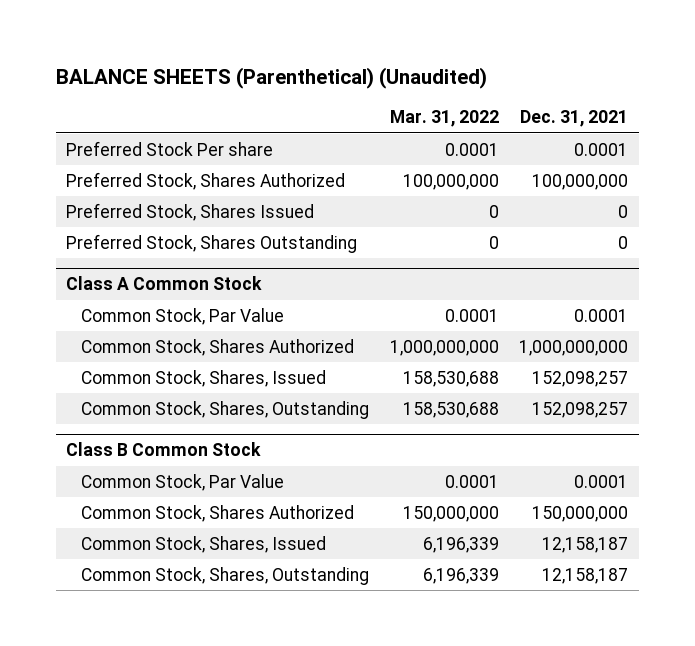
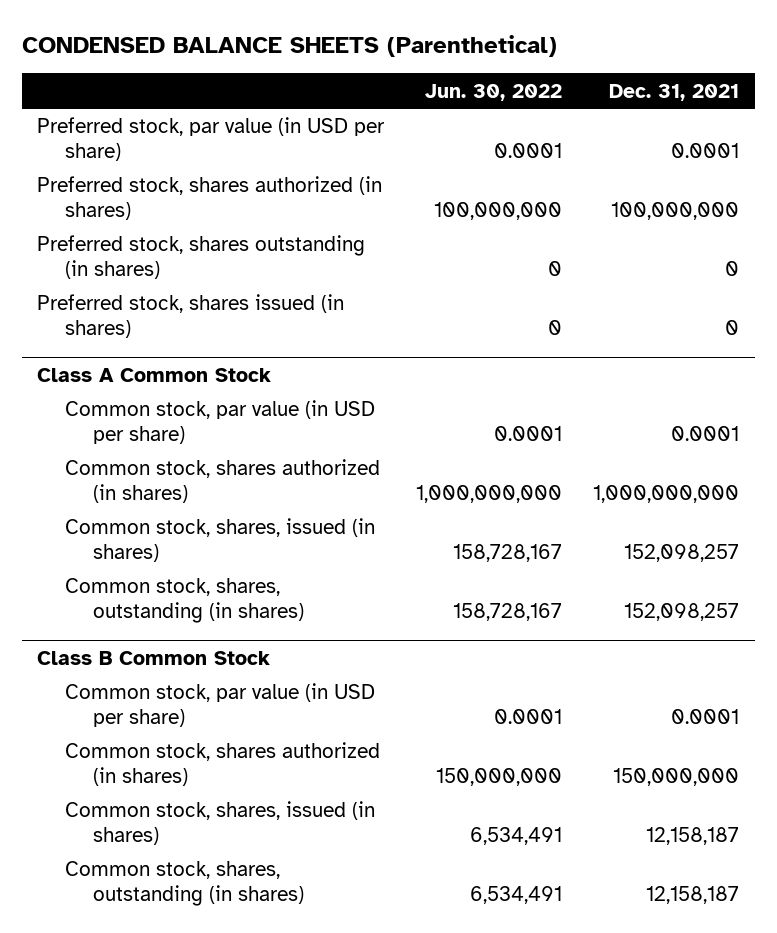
- BALANCE SHEETS (Parenthetical) (Unaudited)
+ CONDENSED BALANCE SHEETS (Parenthetical)
- | Mar. 31, 2022 | Dec. 31, 2021
+ | Jun. 30, 2022 | Dec. 31, 2021
- Preferred Stock Per share | 0.0001 | 0.0001
- Preferred Stock, Shares Authorized | 100,000,000 | 100,000,000
- Preferred Stock, Shares Issued | 0 | 0
- Preferred Stock, Shares Outstanding | 0 | 0
+ Preferred stock, par value (in USD per share) | 0.0001 | 0.0001
+ Preferred stock, shares authorized (in shares) | 100,000,000 | 100,000,000
+ Preferred stock, shares outstanding (in shares) | 0 | 0
+ Preferred stock, shares issued (in shares) | 0 | 0
@ Class A Common Stock
- Common Stock, Par Value | 0.0001 | 0.0001
- Common Stock, Shares Authorized | 1,000,000,000 | 1,000,000,000
- Common Stock, Shares, Issued | 158,530,688 | 152,098,257
- Common Stock, Shares, Outstanding | 158,530,688 | 152,098,257
+ Common stock, par value (in USD per share) | 0.0001 | 0.0001
+ Common stock, shares authorized (in shares) | 1,000,000,000 | 1,000,000,000
+ Common stock, shares, issued (in shares) | 158,728,167 | 152,098,257
+ Common stock, shares, outstanding (in shares) | 158,728,167 | 152,098,257
@ Class B Common Stock
- Common Stock, Par Value | 0.0001 | 0.0001
- Common Stock, Shares Authorized | 150,000,000 | 150,000,000
- Common Stock, Shares, Issued | 6,196,339 | 12,158,187
- Common Stock, Shares, Outstanding | 6,196,339 | 12,158,187
+ Common stock, par value (in USD per share) | 0.0001 | 0.0001
+ Common stock, shares authorized (in shares) | 150,000,000 | 150,000,000
+ Common stock, shares, issued (in shares) | 6,534,491 | 12,158,187
+ Common stock, shares, outstanding (in shares) | 6,534,491 | 12,158,187

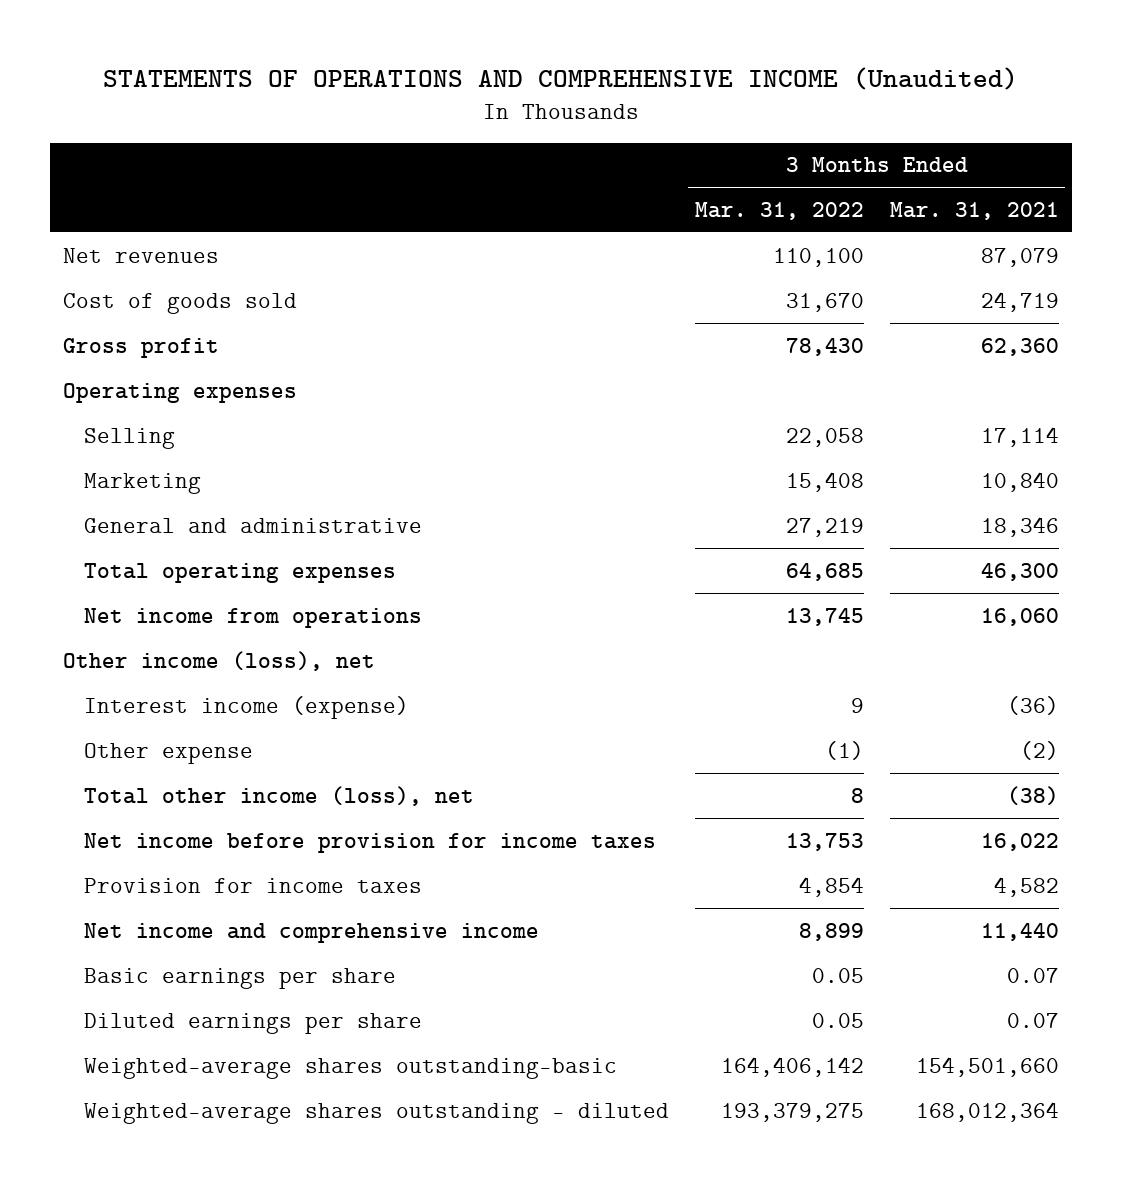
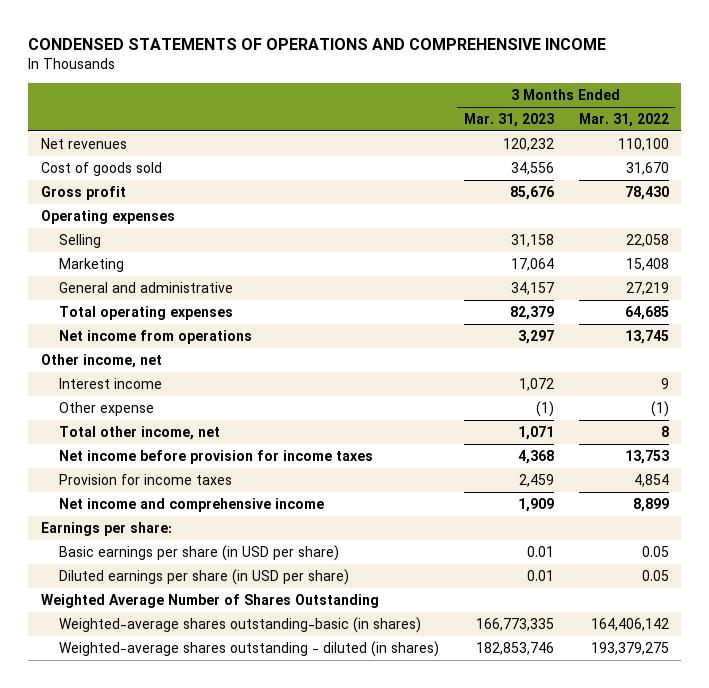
- STATEMENTS OF OPERATIONS AND COMPREHENSIVE INCOME (Unaudited)
+ CONDENSED STATEMENTS OF OPERATIONS AND COMPREHENSIVE INCOME
- | 3 Months Ended Mar. 31, 2022 | 3 Months Ended Mar. 31, 2021
+ | 3 Months Ended Mar. 31, 2023 | 3 Months Ended Mar. 31, 2022
- Other income (loss), net
- Interest income (expense) | 9 | (36)
+ Other income, net
+ Interest income | 1,072 | 9
- Total other income (loss), net | 8 | (38)
+ Total other income, net | 1,071 | 8
- Basic earnings per share | 0.05 | 0.07
- Diluted earnings per share | 0.05 | 0.07
- Weighted-average shares outstanding-basic | 164,406,142 | 154,501,660
- Weighted-average shares outstanding - diluted | 193,379,275 | 168,012,364
+ Earnings per share:
+ Basic earnings per share (in USD per share) | 0.01 | 0.05
+ Diluted earnings per share (in USD per share) | 0.01 | 0.05
+ Weighted Average Number of Shares Outstanding
+ Weighted-average shares outstanding-basic (in shares) | 166,773,335 | 164,406,142
+ Weighted-average shares outstanding - diluted (in shares) | 182,853,746 | 193,379,275

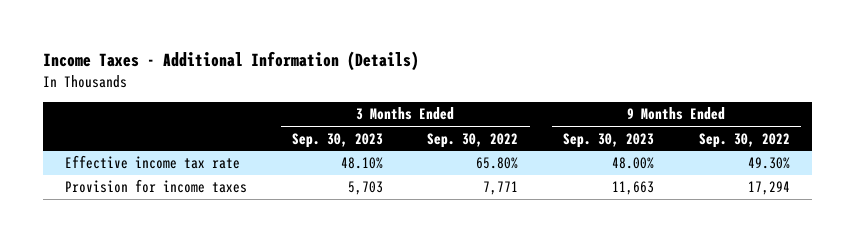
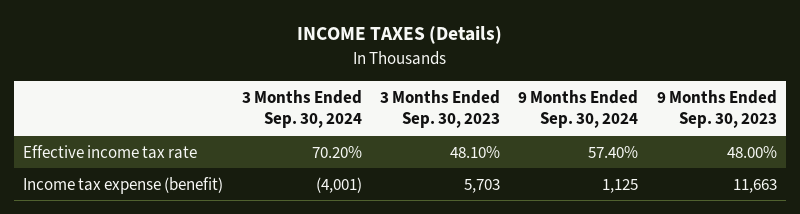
- Income Taxes - Additional Information (Details)
+ INCOME TAXES (Details)
- | 3 Months Ended Sep. 30, 2023 | 3 Months Ended Sep. 30, 2022 | 9 Months Ended Sep. 30, 2023 | 9 Months Ended Sep. 30, 2022
+ | 3 Months Ended Sep. 30, 2024 | 3 Months Ended Sep. 30, 2023 | 9 Months Ended Sep. 30, 2024 | 9 Months Ended Sep. 30, 2023
- Provision for income taxes | 5,703 | 7,771 | 11,663 | 17,294
+ Income tax expense (benefit) | (4,001) | 5,703 | 1,125 | 11,663

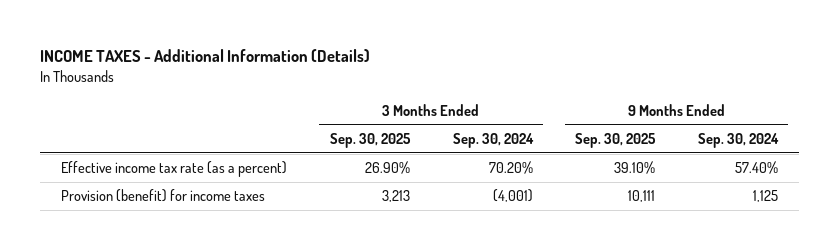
- INCOME TAXES (Details)
+ INCOME TAXES - Additional Information (Details)
- | 3 Months Ended Sep. 30, 2024 | 3 Months Ended Sep. 30, 2023 | 9 Months Ended Sep. 30, 2024 | 9 Months Ended Sep. 30, 2023
+ | 3 Months Ended Sep. 30, 2025 | 3 Months Ended Sep. 30, 2024 | 9 Months Ended Sep. 30, 2025 | 9 Months Ended Sep. 30, 2024
- Effective income tax rate | 70.20% | 48.10% | 57.40% | 48.00%
- Income tax expense (benefit) | (4,001) | 5,703 | 1,125 | 11,663
+ Effective income tax rate (as a percent) | 26.90% | 70.20% | 39.10% | 57.40%
+ Provision (benefit) for income taxes | 3,213 | (4,001) | 10,111 | 1,125

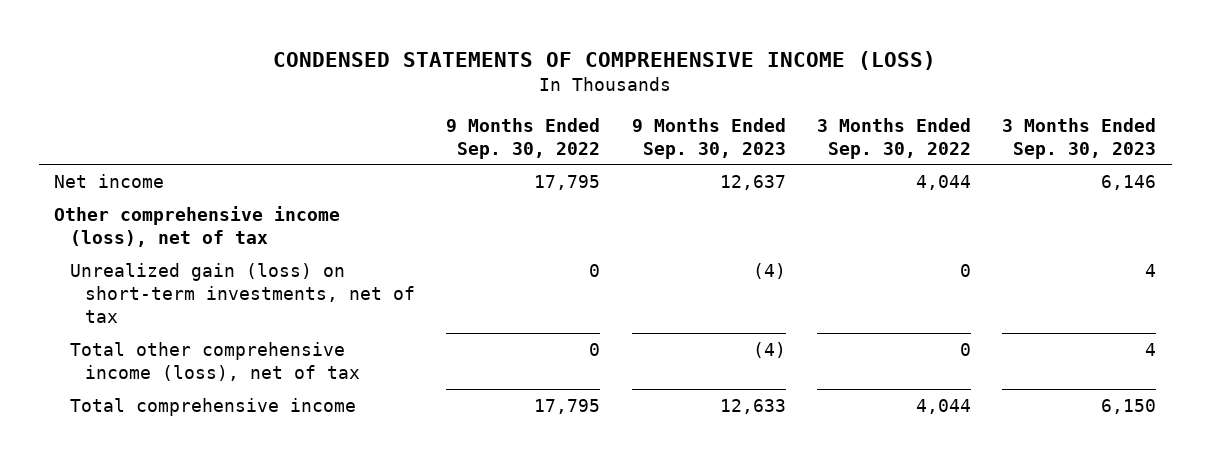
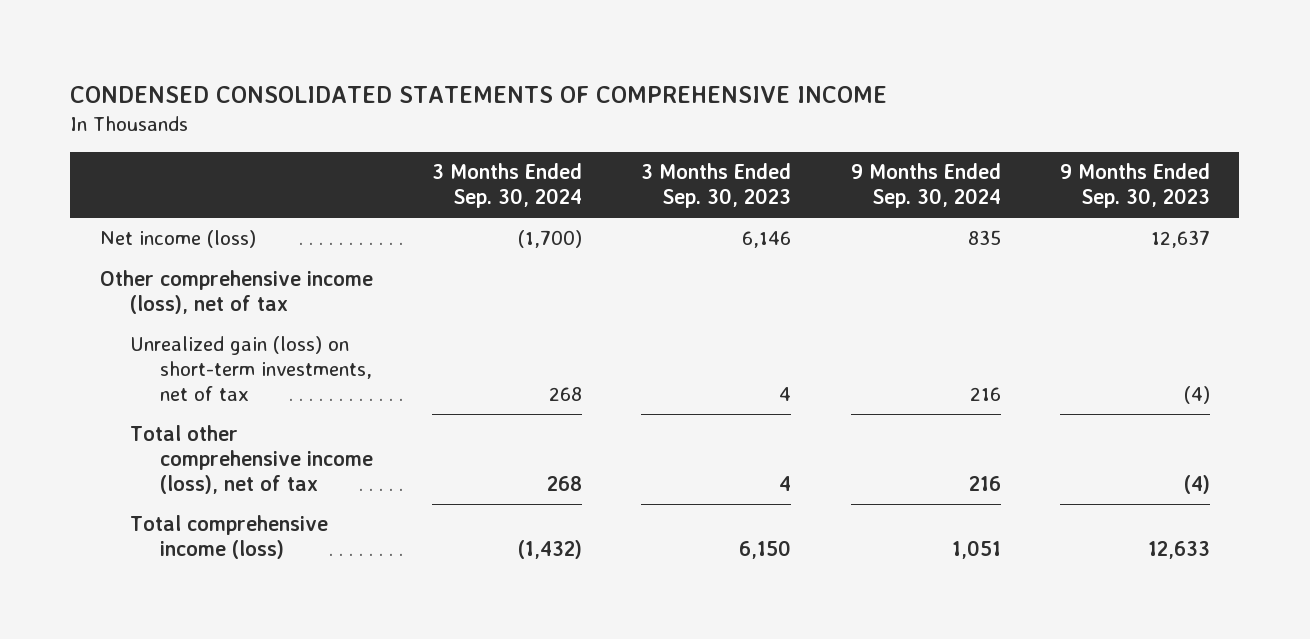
- CONDENSED STATEMENTS OF COMPREHENSIVE INCOME (LOSS)
+ CONDENSED CONSOLIDATED STATEMENTS OF COMPREHENSIVE INCOME
- | 9 Months Ended Sep. 30, 2022 | 9 Months Ended Sep. 30, 2023 | 3 Months Ended Sep. 30, 2022 | 3 Months Ended Sep. 30, 2023
+ | 3 Months Ended Sep. 30, 2024 | 3 Months Ended Sep. 30, 2023 | 9 Months Ended Sep. 30, 2024 | 9 Months Ended Sep. 30, 2023
- Net income | 17,795 | 12,637 | 4,044 | 6,146
+ Net income (loss) | (1,700) | 6,146 | 835 | 12,637
- Total comprehensive income | 17,795 | 12,633 | 4,044 | 6,150
+ Total comprehensive income (loss) | (1,432) | 6,150 | 1,051 | 12,633

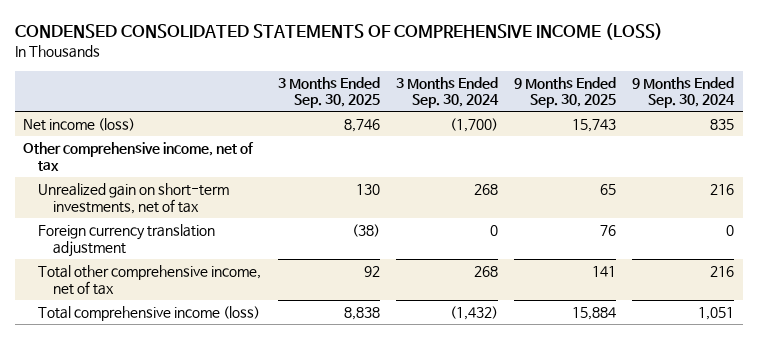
- CONDENSED CONSOLIDATED STATEMENTS OF COMPREHENSIVE INCOME
+ CONDENSED CONSOLIDATED STATEMENTS OF COMPREHENSIVE INCOME (LOSS)
- | 3 Months Ended Sep. 30, 2024 | 3 Months Ended Sep. 30, 2023 | 9 Months Ended Sep. 30, 2024 | 9 Months Ended Sep. 30, 2023
+ | 3 Months Ended Sep. 30, 2025 | 3 Months Ended Sep. 30, 2024 | 9 Months Ended Sep. 30, 2025 | 9 Months Ended Sep. 30, 2024
- Other comprehensive income (loss), net of tax
- Unrealized gain (loss) on short-term investments, net of tax | 268 | 4 | 216 | (4)
- Total other comprehensive income (loss), net of tax | 268 | 4 | 216 | (4)
+ Other comprehensive income, net of tax
+ Unrealized gain on short-term investments, net of tax | 130 | 268 | 65 | 216
+ Foreign currency translation adjustment | (38) | 0 | 76 | 0
+ Total other comprehensive income, net of tax | 92 | 268 | 141 | 216

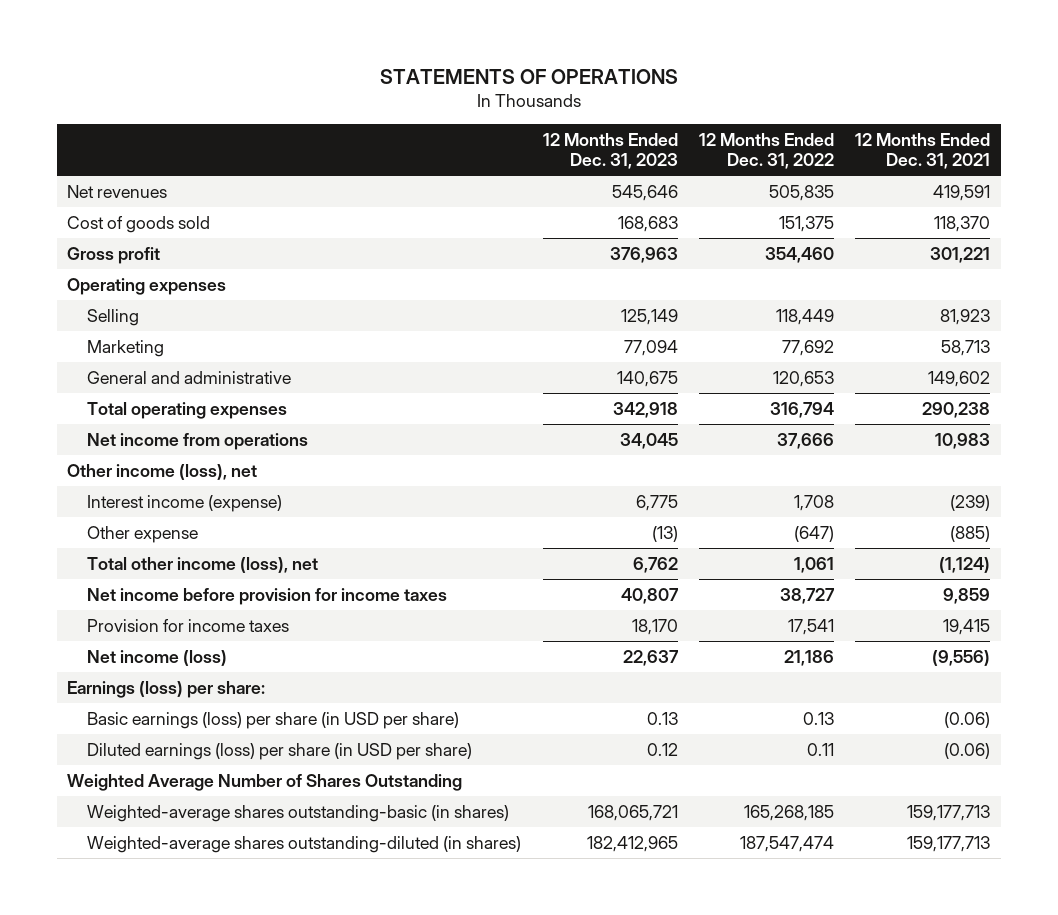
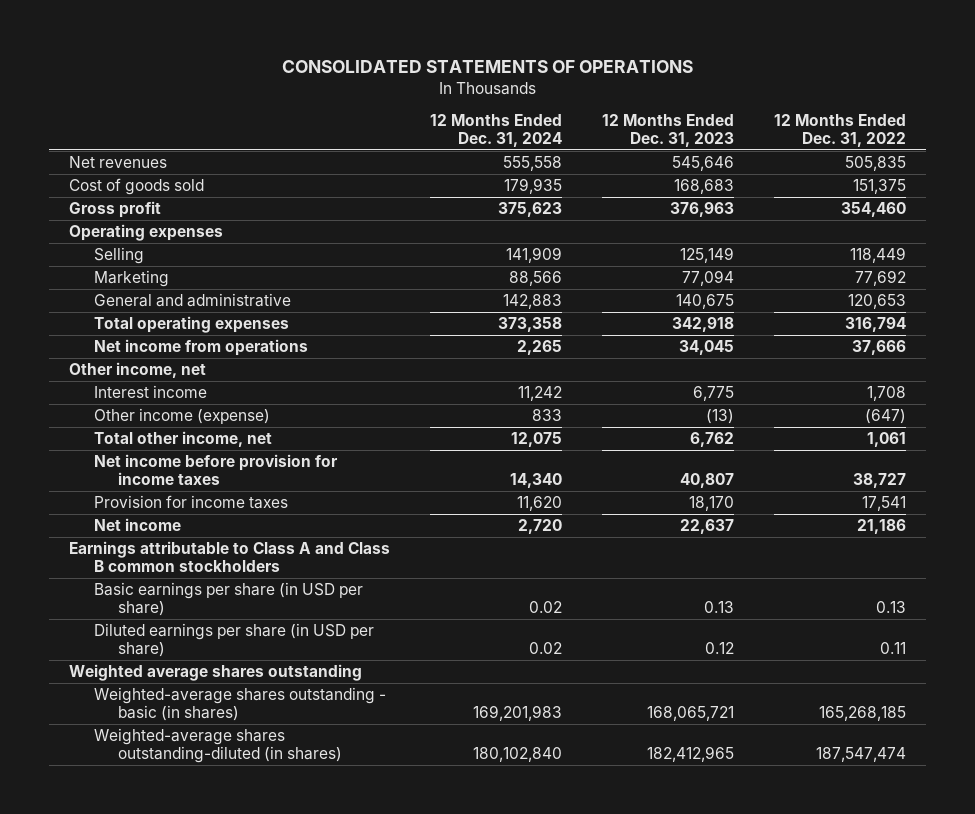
- STATEMENTS OF OPERATIONS
+ CONSOLIDATED STATEMENTS OF OPERATIONS
- | 12 Months Ended Dec. 31, 2023 | 12 Months Ended Dec. 31, 2022 | 12 Months Ended Dec. 31, 2021
+ | 12 Months Ended Dec. 31, 2024 | 12 Months Ended Dec. 31, 2023 | 12 Months Ended Dec. 31, 2022
- Other income (loss), net
- Interest income (expense) | 6,775 | 1,708 | (239)
- Other expense | (13) | (647) | (885)
- Total other income (loss), net | 6,762 | 1,061 | (1,124)
+ Other income, net
+ Interest income | 11,242 | 6,775 | 1,708
+ Other income (expense) | 833 | (13) | (647)
+ Total other income, net | 12,075 | 6,762 | 1,061
- Net income (loss) | 22,637 | 21,186 | (9,556)
- Earnings (loss) per share:
- Basic earnings (loss) per share (in USD per share) | 0.13 | 0.13 | (0.06)
- Diluted earnings (loss) per share (in USD per share) | 0.12 | 0.11 | (0.06)
- Weighted Average Number of Shares Outstanding
- Weighted-average shares outstanding-basic (in shares) | 168,065,721 | 165,268,185 | 159,177,713
+ Net income | 2,720 | 22,637 | 21,186
+ Earnings attributable to Class A and Class B common stockholders
+ Basic earnings per share (in USD per share) | 0.02 | 0.13 | 0.13
+ Diluted earnings per share (in USD per share) | 0.02 | 0.12 | 0.11
+ Weighted average shares outstanding
+ Weighted-average shares outstanding - basic (in shares) | 169,201,983 | 168,065,721 | 165,268,185

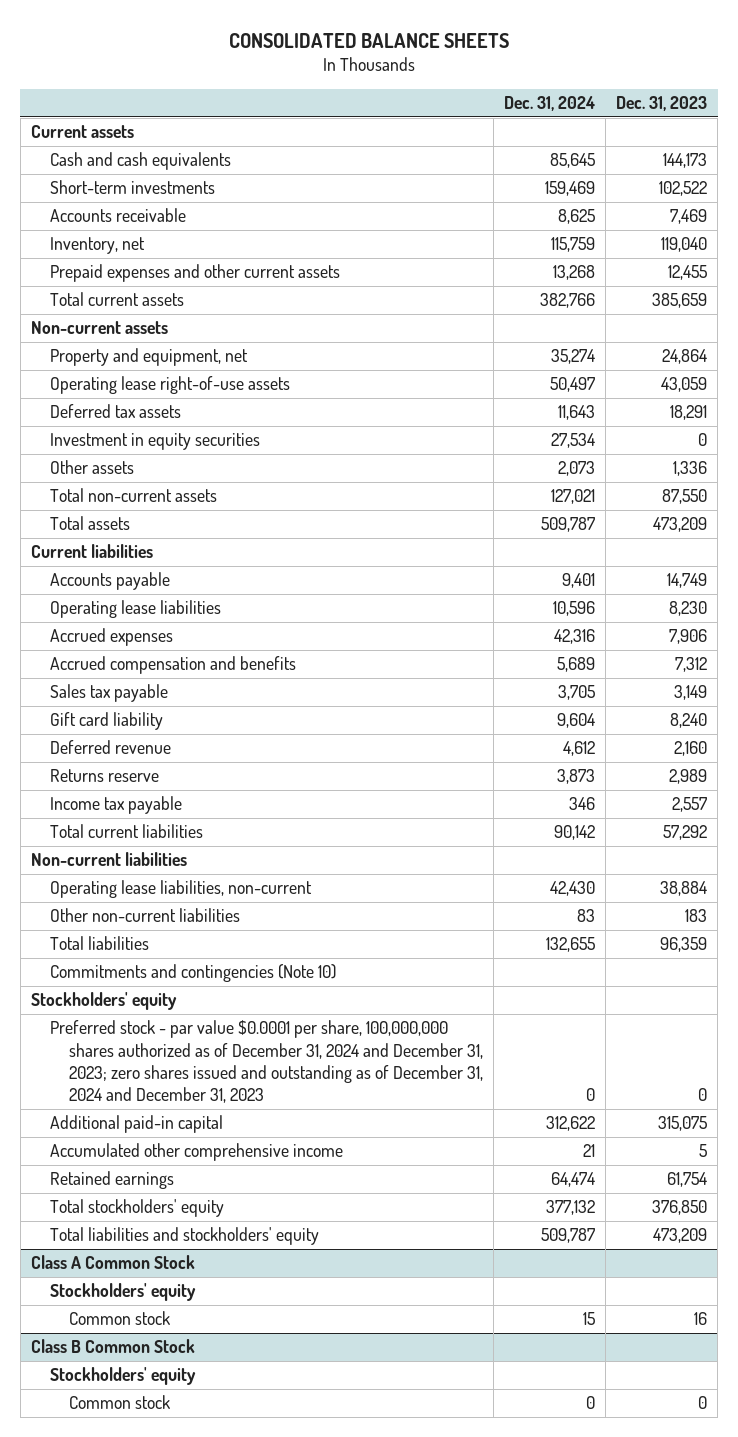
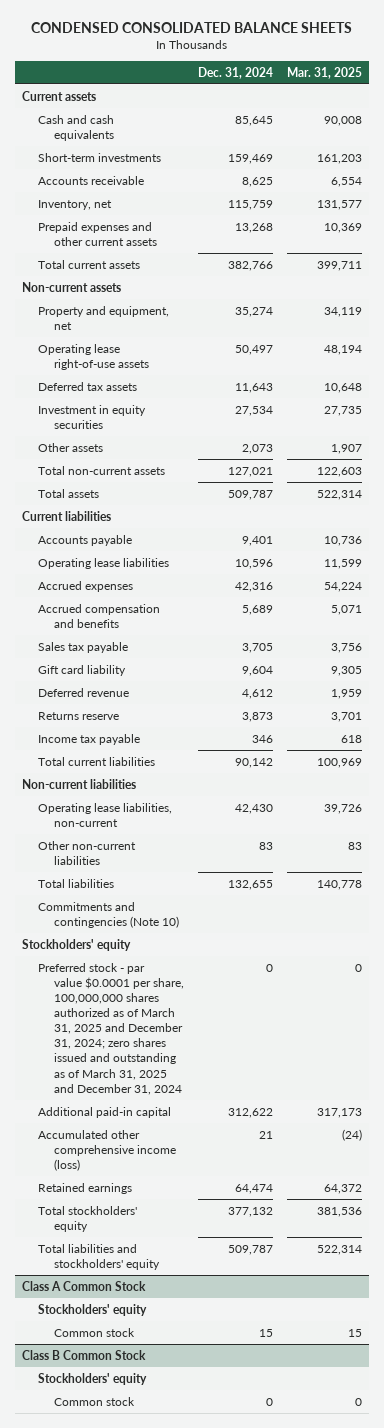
- CONSOLIDATED BALANCE SHEETS
+ CONDENSED CONSOLIDATED BALANCE SHEETS
- | Dec. 31, 2024 | Dec. 31, 2023
+ | Dec. 31, 2024 | Mar. 31, 2025
- Preferred stock - par value $0.0001 per share, 100,000,000 shares authorized as of December 31, 2024 and December 31, 2023; zero shares issued and outstanding as of December 31, 2024 and December 31, 2023 | 0 | 0
+ Preferred stock - par value $0.0001 per share, 100,000,000 shares authorized as of March 31, 2025 and December 31, 2024; zero shares issued and outstanding as of March 31, 2025 and December 31, 2024 | 0 | 0
- Accumulated other comprehensive income | 21 | 5
+ Accumulated other comprehensive income (loss) | 21 | (24)

